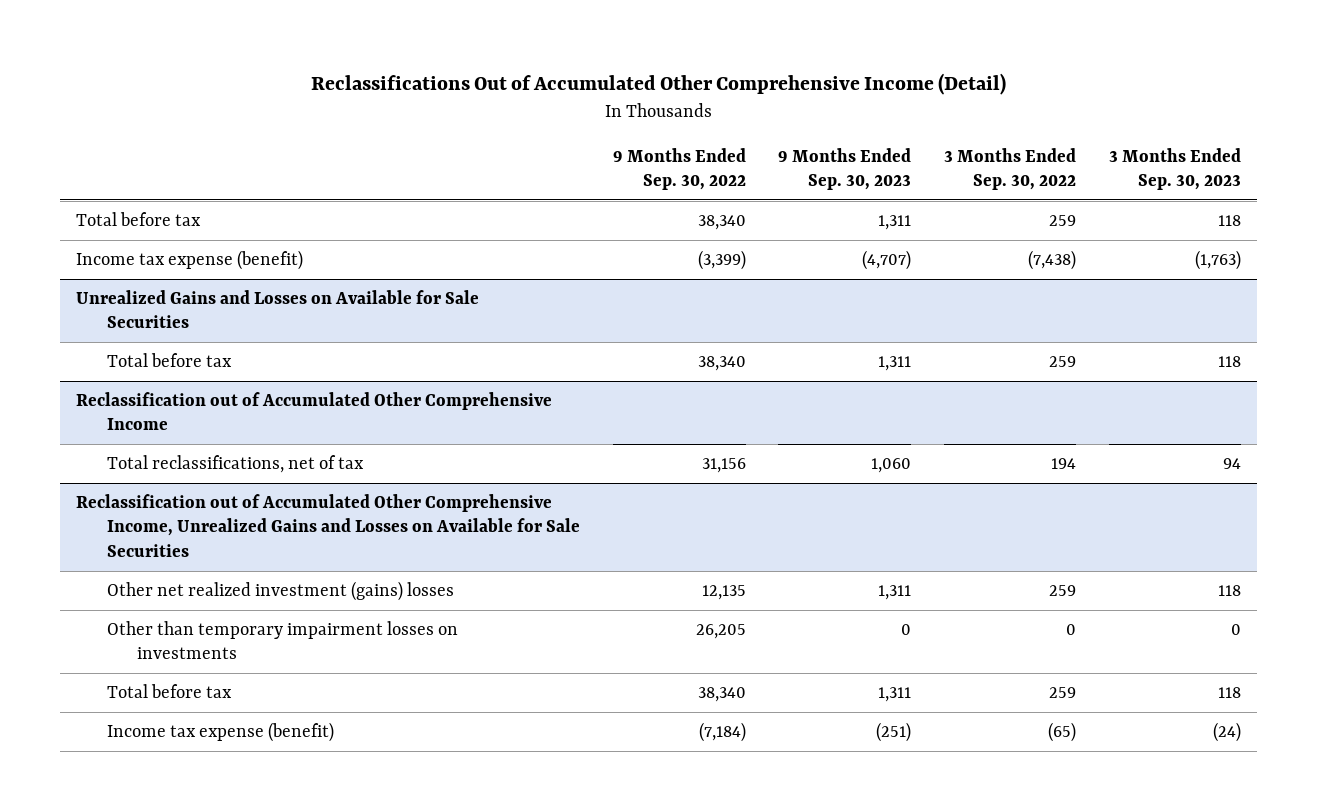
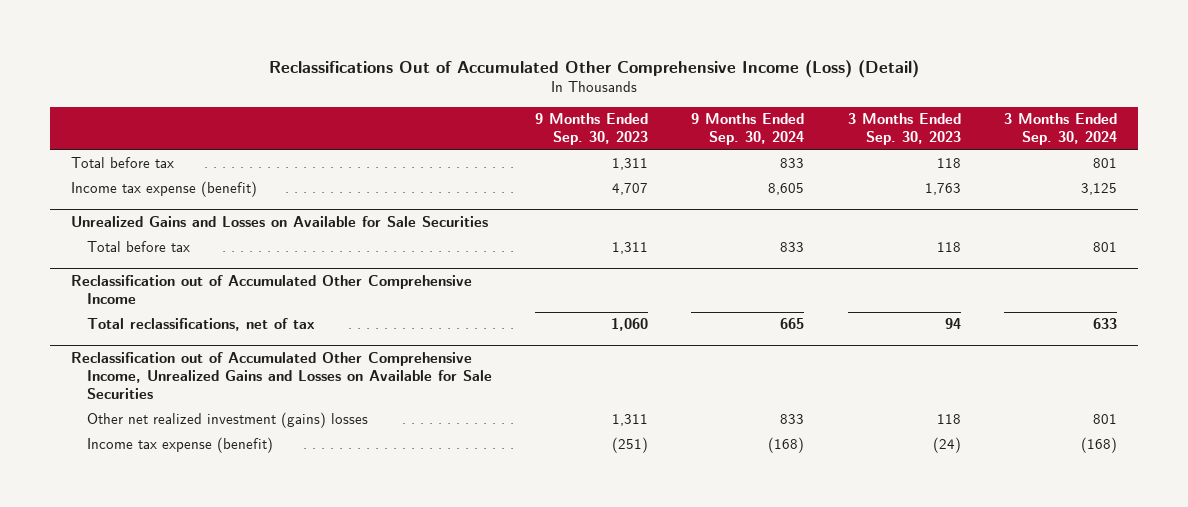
- Reclassifications Out of Accumulated Other Comprehensive Income (Detail)
+ Reclassifications Out of Accumulated Other Comprehensive Income (Loss) (Detail)
- | 9 Months Ended Sep. 30, 2022 | 9 Months Ended Sep. 30, 2023 | 3 Months Ended Sep. 30, 2022 | 3 Months Ended Sep. 30, 2023
+ | 9 Months Ended Sep. 30, 2023 | 9 Months Ended Sep. 30, 2024 | 3 Months Ended Sep. 30, 2023 | 3 Months Ended Sep. 30, 2024
- Income tax expense (benefit) | (3,399) | (4,707) | (7,438) | (1,763)
+ Income tax expense (benefit) | 4,707 | 8,605 | 1,763 | 3,125
@ Reclassification out of Accumulated Other Comprehensive Income, Unrealized Gains and Losses on Available for Sale Securities
- Other than temporary impairment losses on investments | 26,205 | 0 | 0 | 0
- Total before tax | 38,340 | 1,311 | 259 | 118

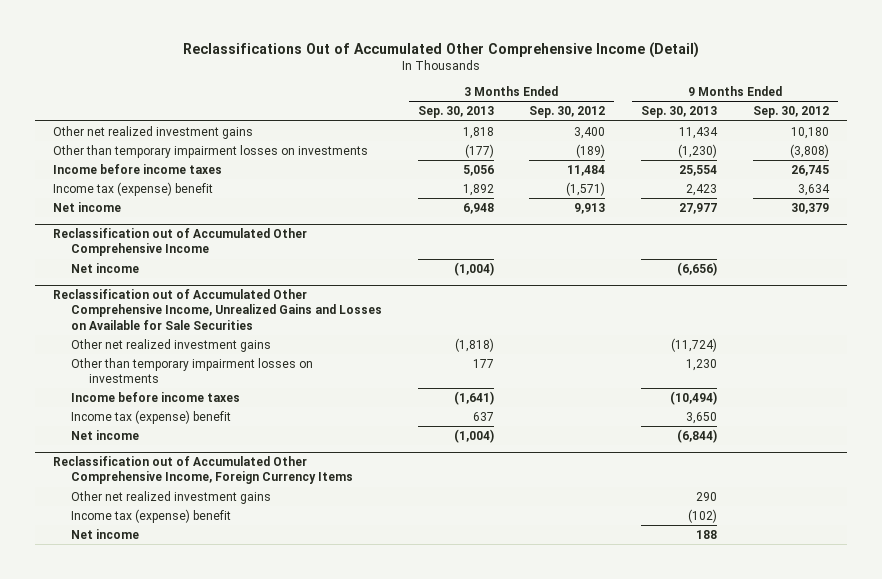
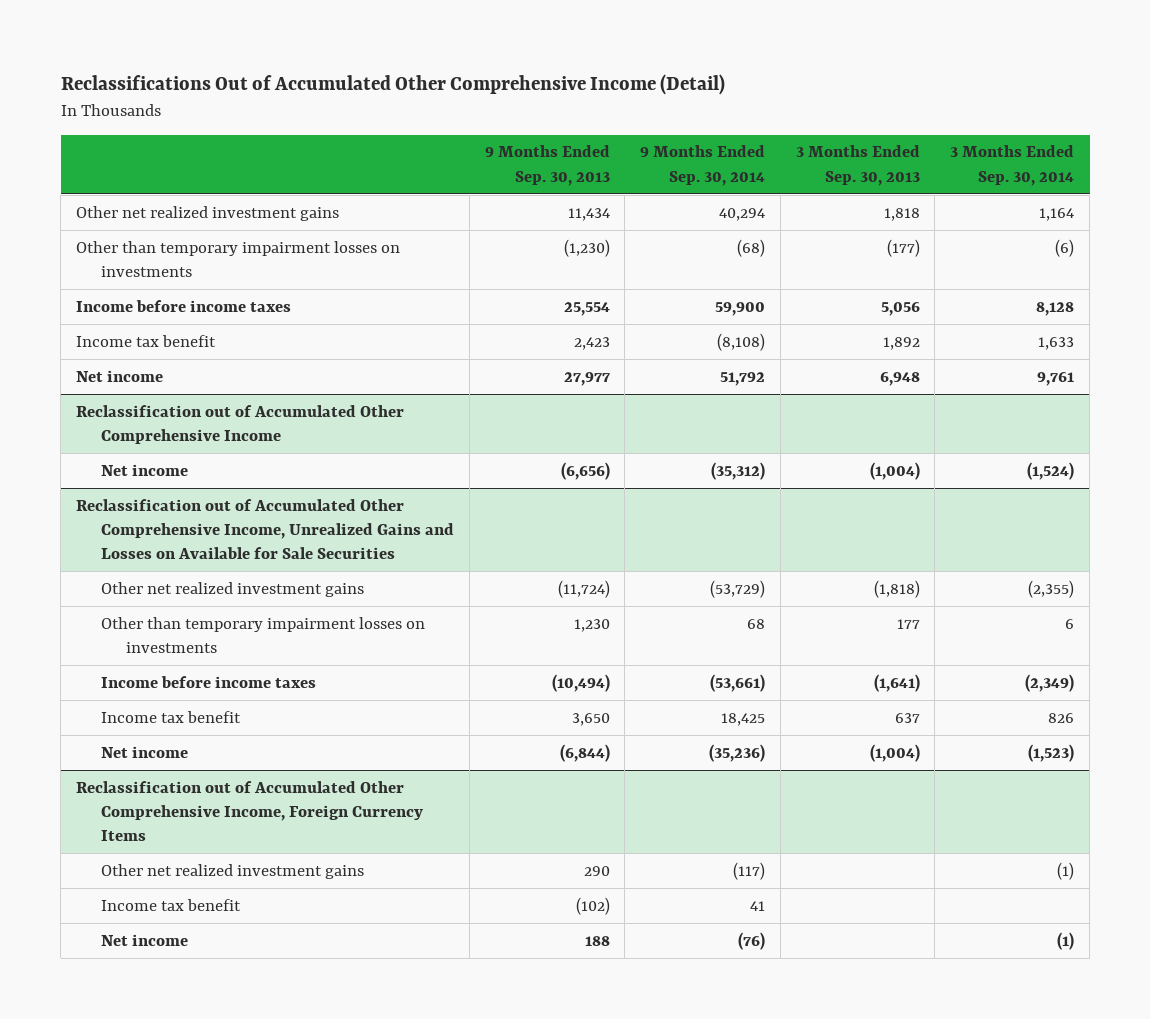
- | 3 Months Ended Sep. 30, 2013 | 3 Months Ended Sep. 30, 2012 | 9 Months Ended Sep. 30, 2013 | 9 Months Ended Sep. 30, 2012
+ | 9 Months Ended Sep. 30, 2013 | 9 Months Ended Sep. 30, 2014 | 3 Months Ended Sep. 30, 2013 | 3 Months Ended Sep. 30, 2014
- Income tax (expense) benefit | 1,892 | (1,571) | 2,423 | 3,634
+ Income tax benefit | 2,423 | (8,108) | 1,892 | 1,633
@ Reclassification out of Accumulated Other Comprehensive Income, Unrealized Gains and Losses on Available for Sale Securities
- Income tax (expense) benefit | 637 | | 3,650 |
+ Income tax benefit | 3,650 | 18,425 | 637 | 826
@ Reclassification out of Accumulated Other Comprehensive Income, Foreign Currency Items
- Income tax (expense) benefit | | | (102) |
+ Income tax benefit | (102) | 41 | |

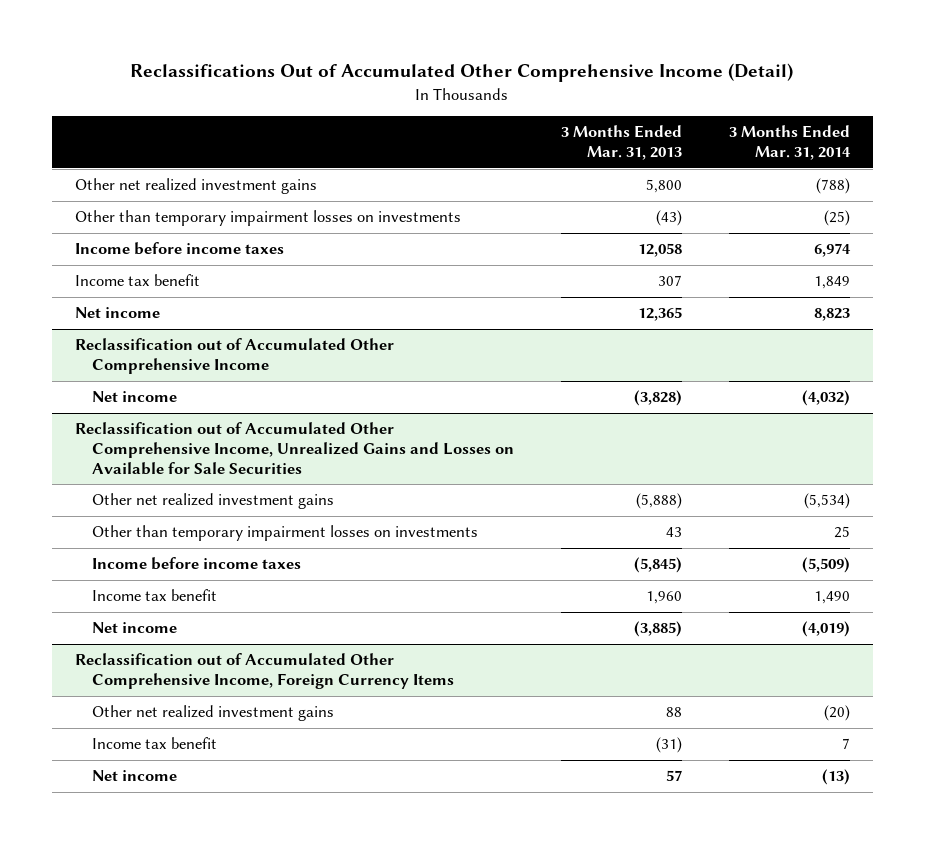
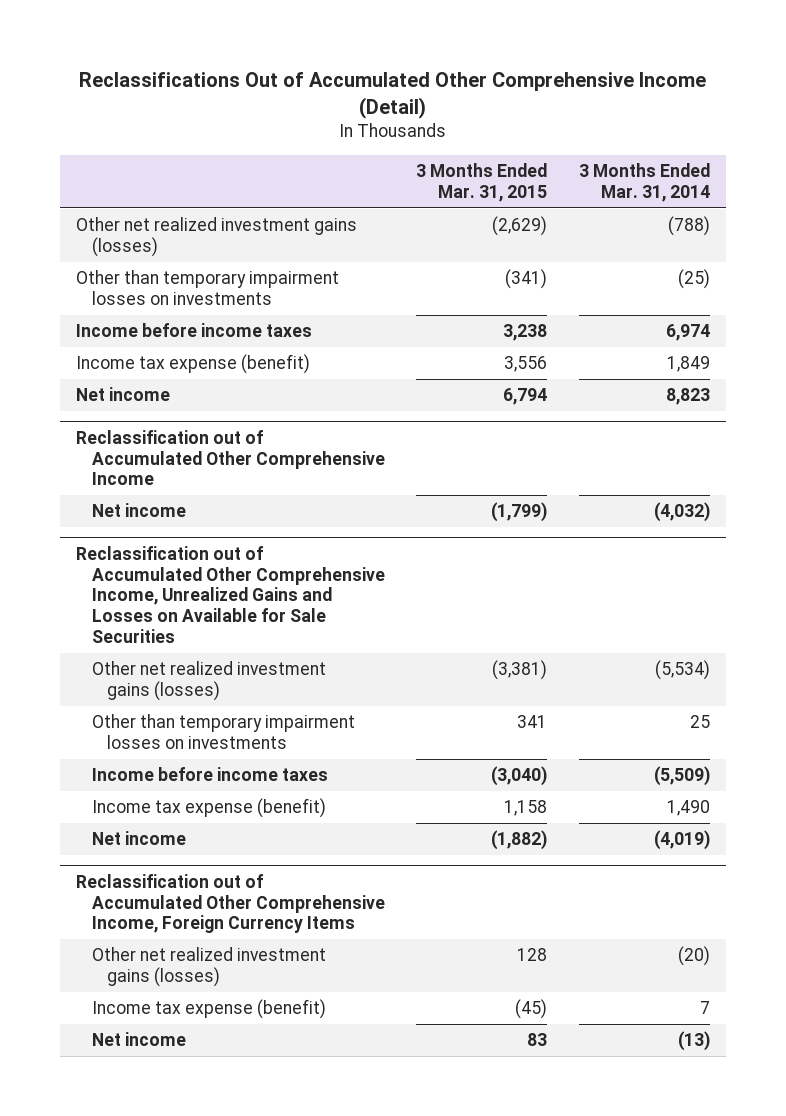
- | 3 Months Ended Mar. 31, 2013 | 3 Months Ended Mar. 31, 2014
+ | 3 Months Ended Mar. 31, 2015 | 3 Months Ended Mar. 31, 2014
- Other net realized investment gains | 5,800 | (788)
+ Other net realized investment gains (losses) | (2,629) | (788)
- Income tax benefit | 307 | 1,849
+ Income tax expense (benefit) | 3,556 | 1,849
@ Reclassification out of Accumulated Other Comprehensive Income, Unrealized Gains and Losses on Available for Sale Securities
- Other net realized investment gains | (5,888) | (5,534)
+ Other net realized investment gains (losses) | (3,381) | (5,534)
- Income tax benefit | 1,960 | 1,490
+ Income tax expense (benefit) | 1,158 | 1,490
@ Reclassification out of Accumulated Other Comprehensive Income, Foreign Currency Items
- Other net realized investment gains | 88 | (20)
- Income tax benefit | (31) | 7
+ Other net realized investment gains (losses) | 128 | (20)
+ Income tax expense (benefit) | (45) | 7

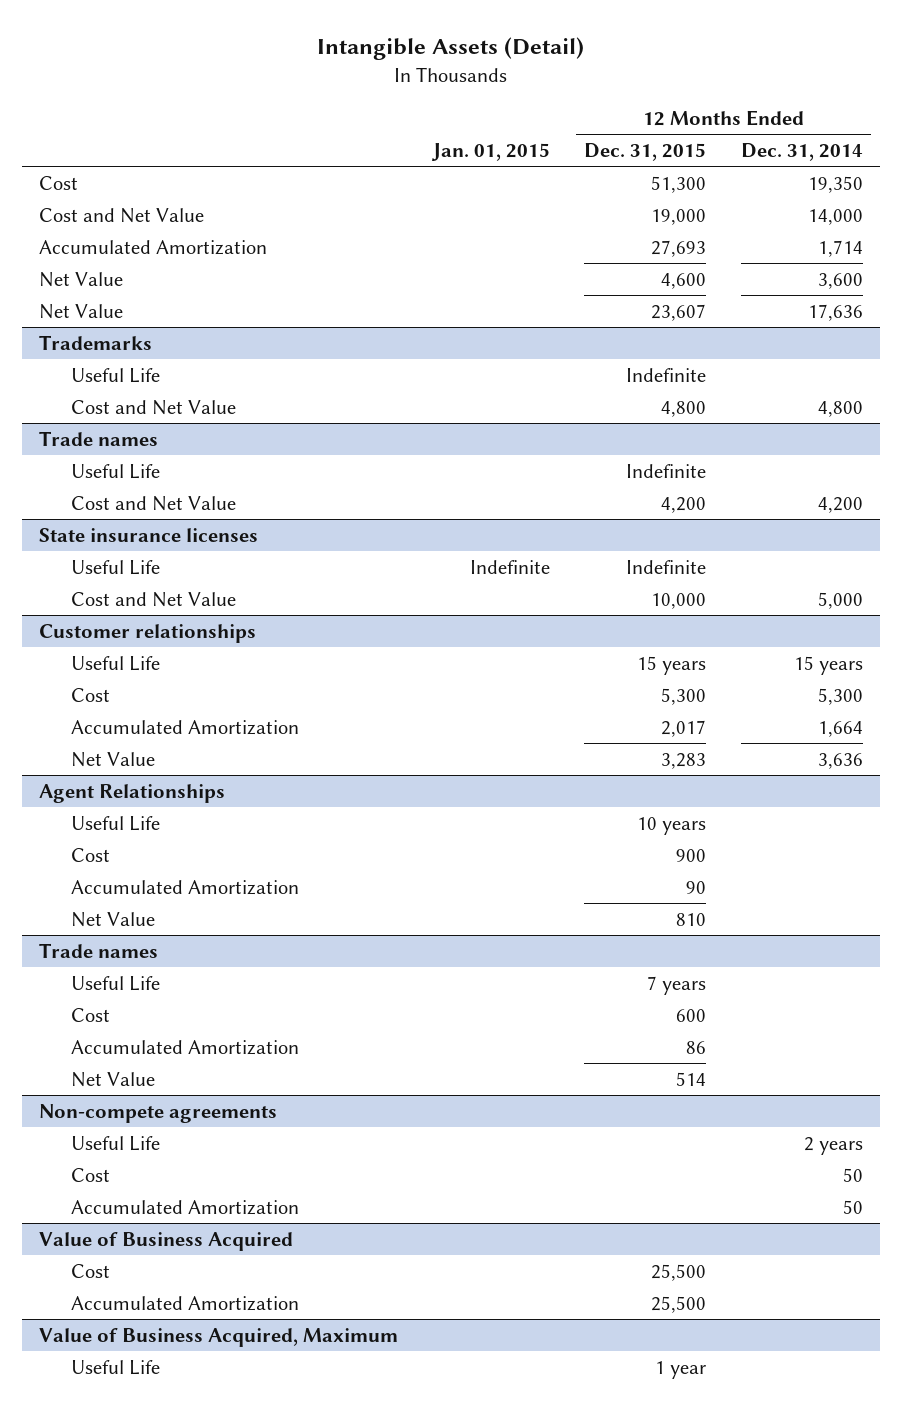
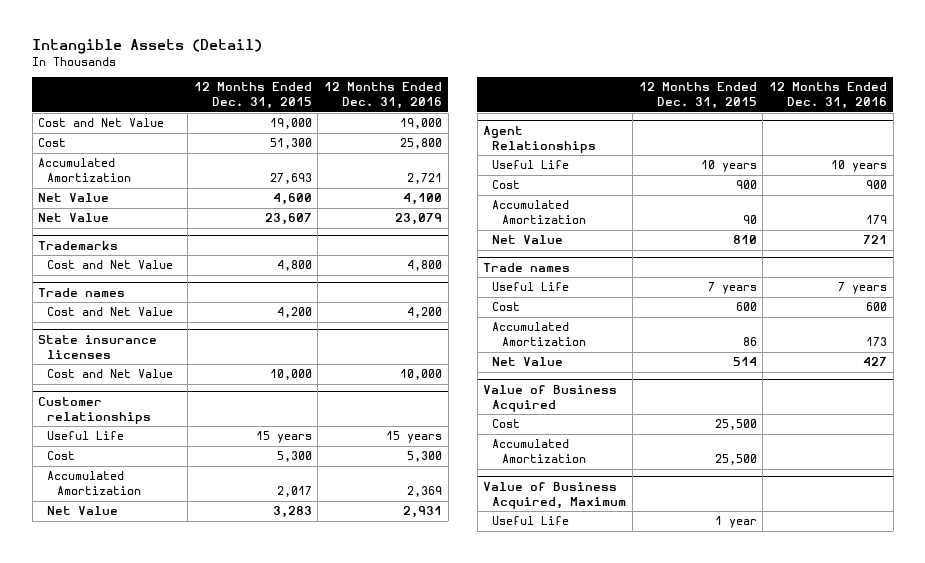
- | Jan. 01, 2015 | 12 Months Ended Dec. 31, 2015 | 12 Months Ended Dec. 31, 2014
+ | 12 Months Ended Dec. 31, 2015 | 12 Months Ended Dec. 31, 2016
moved down: Cost | 51,300 | 25,800
@ Trademarks
- Useful Life | | Indefinite |
@ Trade names
- Useful Life | | Indefinite |
@ State insurance licenses
- Useful Life | Indefinite | Indefinite |
- Non-compete agreements
- Useful Life | | | 2 years
- Cost | | | 50
- Accumulated Amortization | | | 50

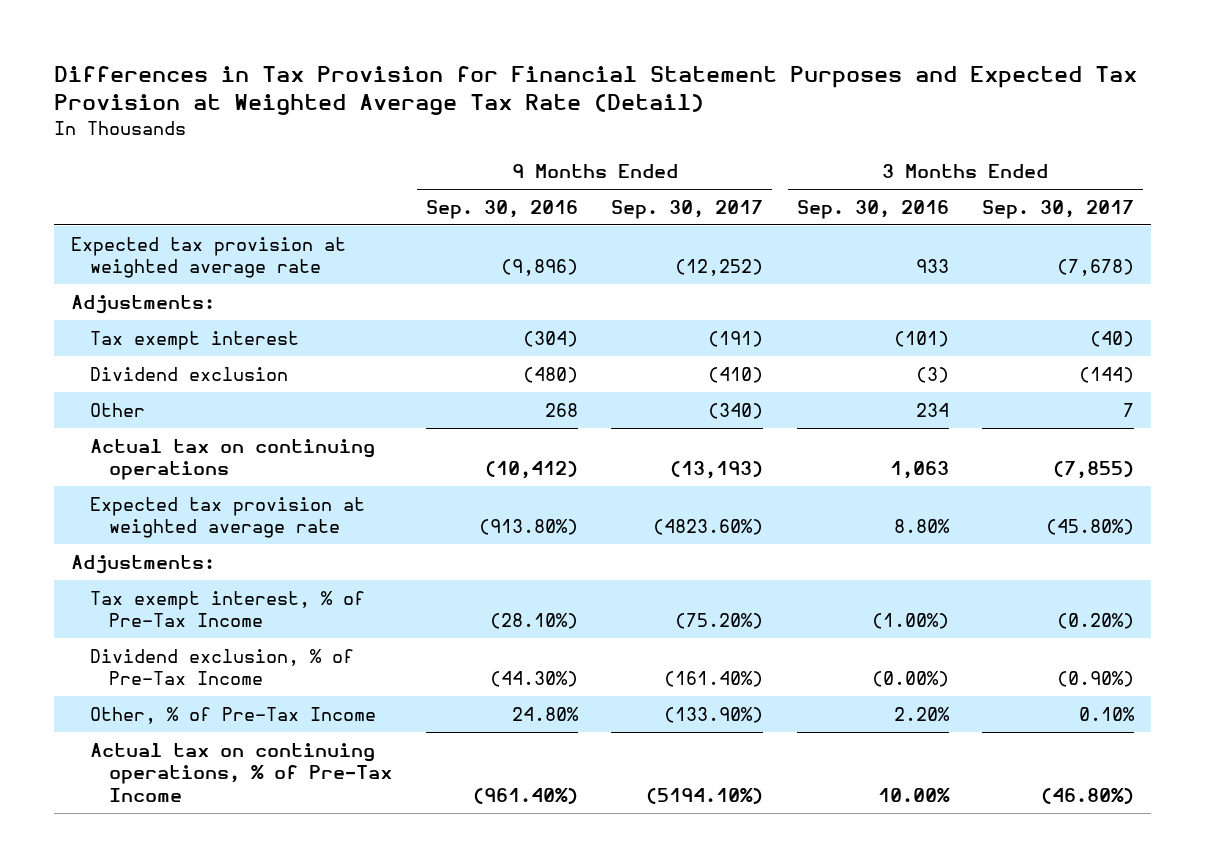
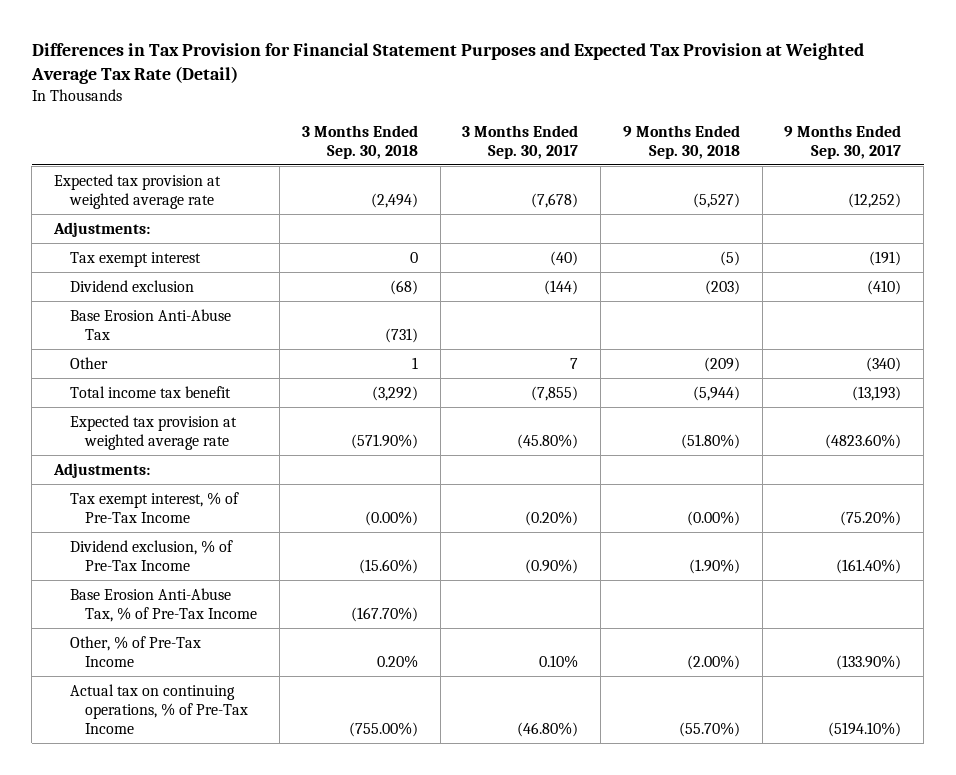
- | 9 Months Ended Sep. 30, 2016 | 9 Months Ended Sep. 30, 2017 | 3 Months Ended Sep. 30, 2016 | 3 Months Ended Sep. 30, 2017
+ | 3 Months Ended Sep. 30, 2018 | 3 Months Ended Sep. 30, 2017 | 9 Months Ended Sep. 30, 2018 | 9 Months Ended Sep. 30, 2017
+ Base Erosion Anti-Abuse Tax | (731) | | |
- Actual tax on continuing operations | (10,412) | (13,193) | 1,063 | (7,855)
+ Total income tax benefit | (3,292) | (7,855) | (5,944) | (13,193)
+ Base Erosion Anti-Abuse Tax, % of Pre-Tax Income | (167.70%) | | |

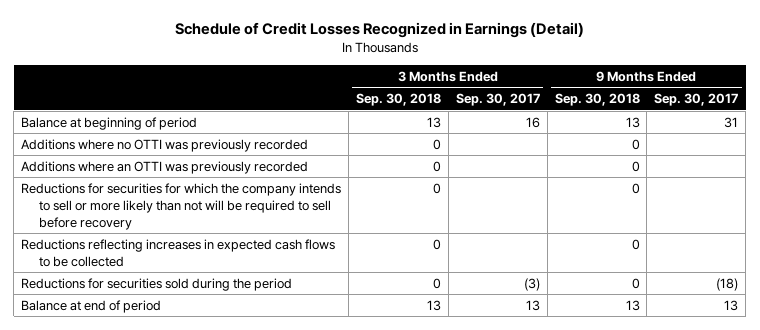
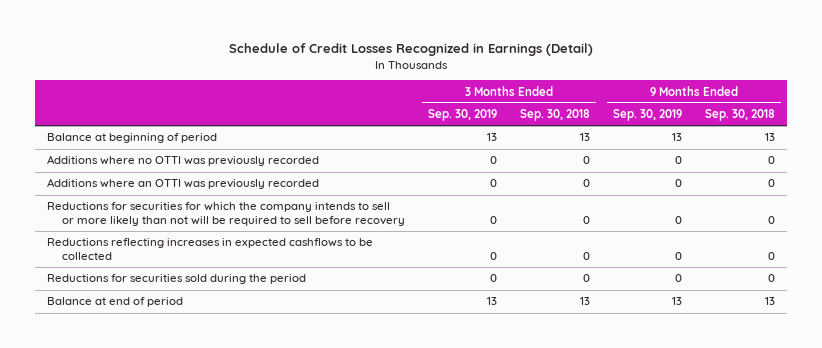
- | 3 Months Ended Sep. 30, 2018 | 3 Months Ended Sep. 30, 2017 | 9 Months Ended Sep. 30, 2018 | 9 Months Ended Sep. 30, 2017
+ | 3 Months Ended Sep. 30, 2019 | 3 Months Ended Sep. 30, 2018 | 9 Months Ended Sep. 30, 2019 | 9 Months Ended Sep. 30, 2018
- Reductions reflecting increases in expected cash flows to be collected | 0 | | 0 |
+ Reductions reflecting increases in expected cashflows to be collected | 0 | 0 | 0 | 0

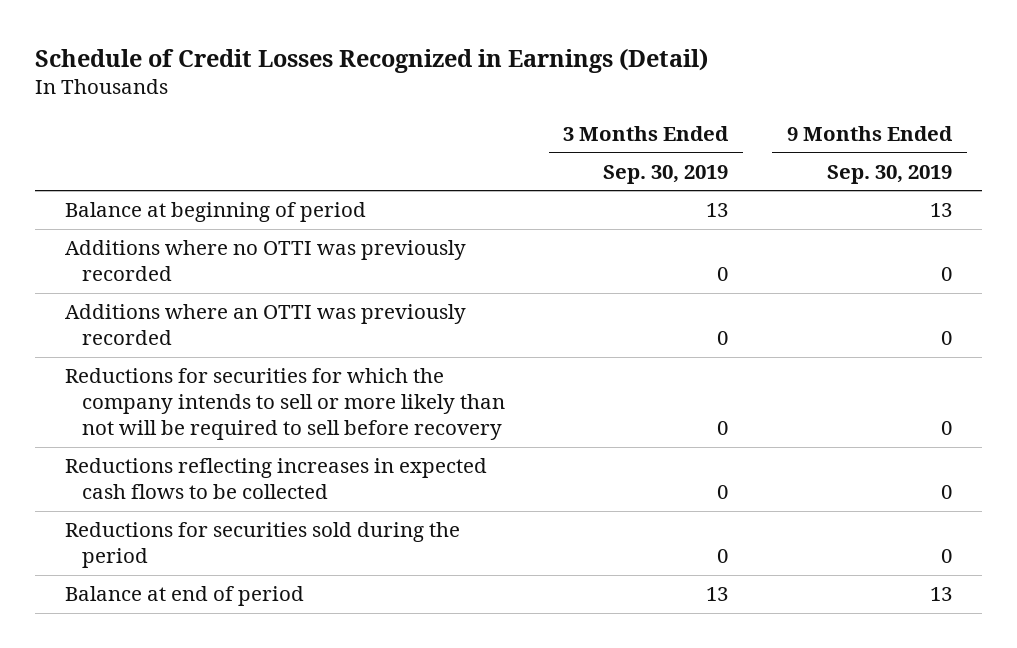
- | 3 Months Ended Sep. 30, 2019 | 3 Months Ended Sep. 30, 2018 | 9 Months Ended Sep. 30, 2019 | 9 Months Ended Sep. 30, 2018
+ | 3 Months Ended Sep. 30, 2019 | 9 Months Ended Sep. 30, 2019
- Reductions reflecting increases in expected cashflows to be collected | 0 | 0 | 0 | 0
+ Reductions reflecting increases in expected cash flows to be collected | 0 | 0

